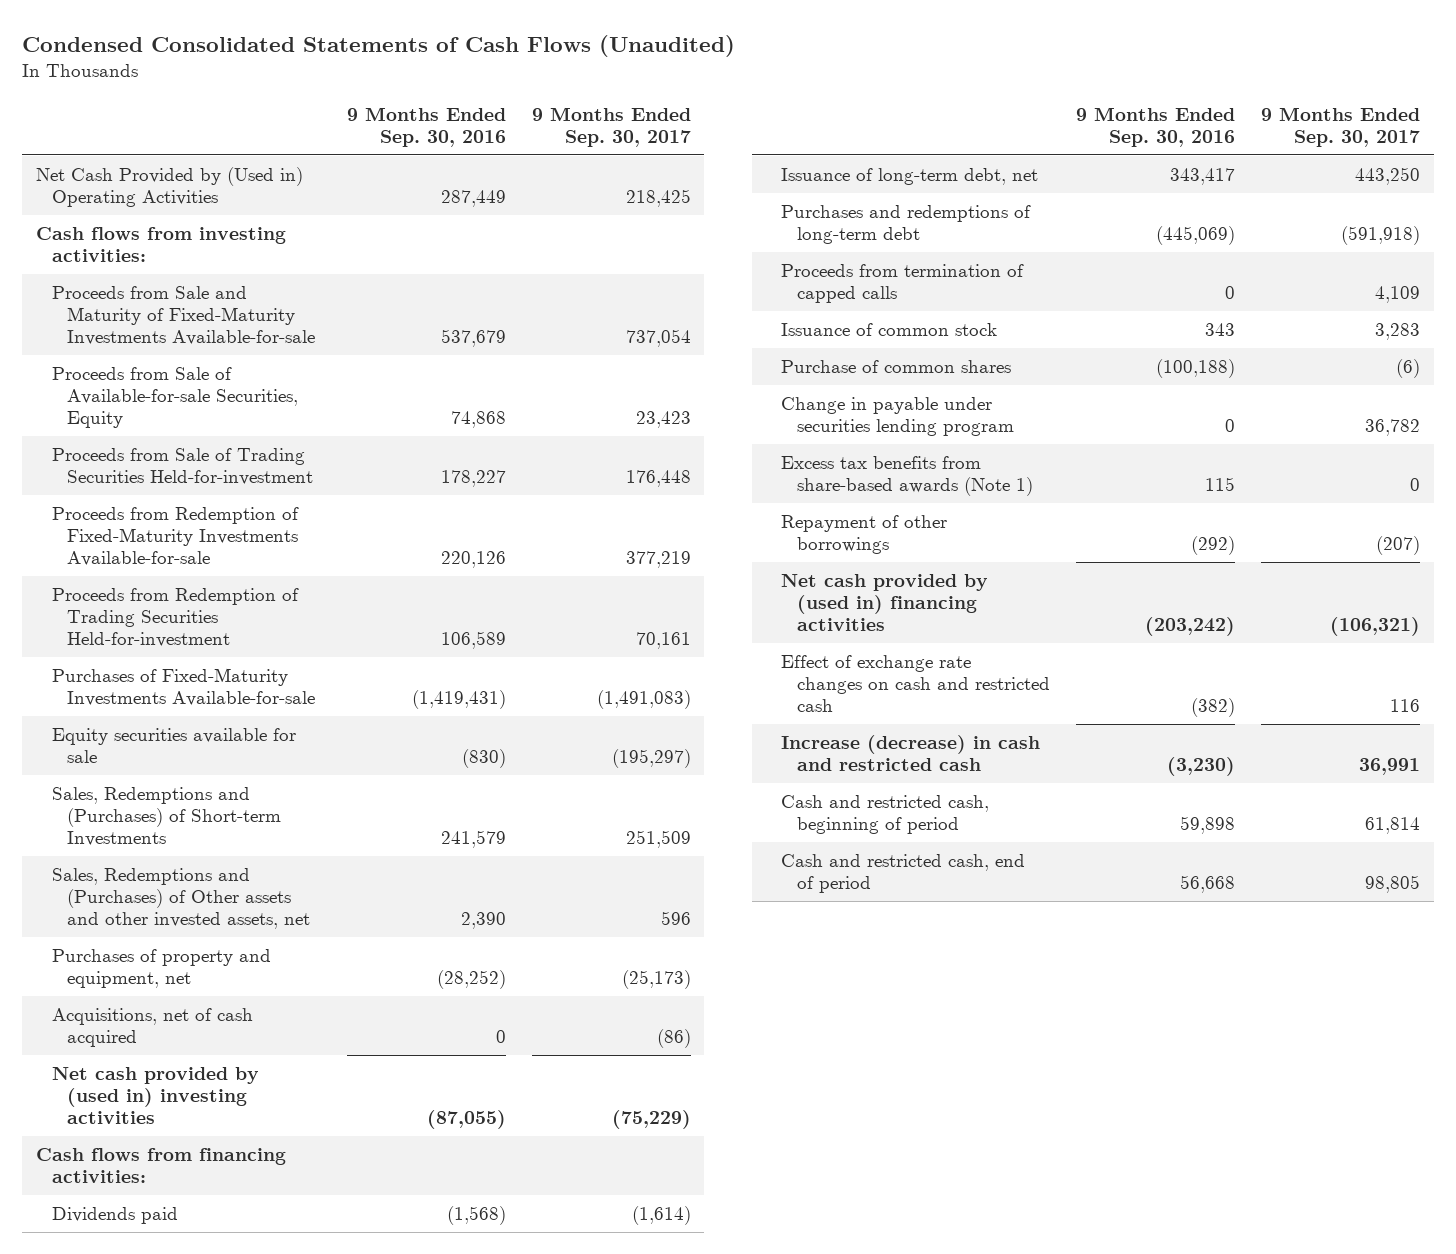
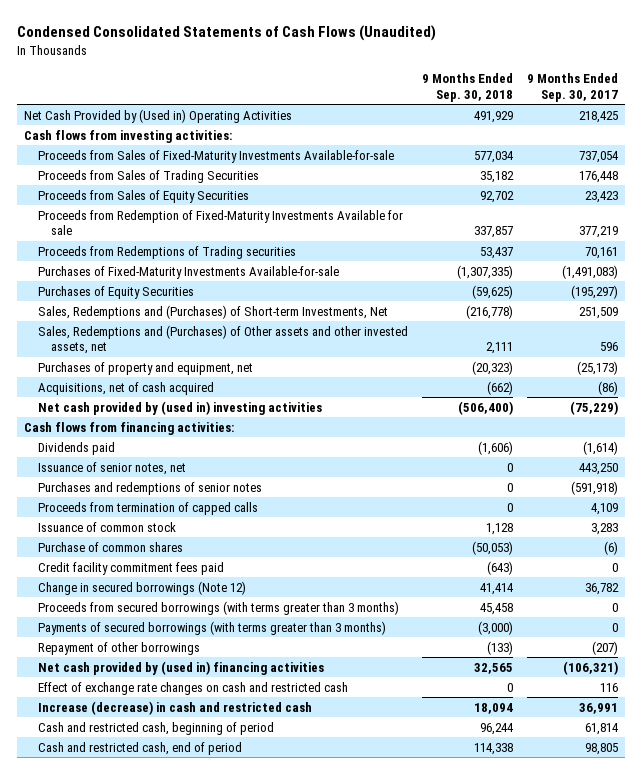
- | 9 Months Ended Sep. 30, 2016 | 9 Months Ended Sep. 30, 2017
+ | 9 Months Ended Sep. 30, 2018 | 9 Months Ended Sep. 30, 2017
- Proceeds from Sale and Maturity of Fixed-Maturity Investments Available-for-sale | 537,679 | 737,054
- Proceeds from Sale of Available-for-sale Securities, Equity | 74,868 | 23,423
- Proceeds from Sale of Trading Securities Held-for-investment | 178,227 | 176,448
- Proceeds from Redemption of Fixed-Maturity Investments Available-for-sale | 220,126 | 377,219
- Proceeds from Redemption of Trading Securities Held-for-investment | 106,589 | 70,161
+ Proceeds from Sales of Fixed-Maturity Investments Available-for-sale | 577,034 | 737,054
+ Proceeds from Sales of Trading Securities | 35,182 | 176,448
+ Proceeds from Sales of Equity Securities | 92,702 | 23,423
+ Proceeds from Redemption of Fixed-Maturity Investments Available for sale | 337,857 | 377,219
+ Proceeds from Redemptions of Trading securities | 53,437 | 70,161
- Equity securities available for sale | (830) | (195,297)
- Sales, Redemptions and (Purchases) of Short-term Investments | 241,579 | 251,509
+ Purchases of Equity Securities | (59,625) | (195,297)
+ Sales, Redemptions and (Purchases) of Short-term Investments, Net | (216,778) | 251,509
- Issuance of long-term debt, net | 343,417 | 443,250
- Purchases and redemptions of long-term debt | (445,069) | (591,918)
+ Issuance of senior notes, net | 0 | 443,250
+ Purchases and redemptions of senior notes | 0 | (591,918)
- Change in payable under securities lending program | 0 | 36,782
- Excess tax benefits from share-based awards (Note 1) | 115 | 0
+ Credit facility commitment fees paid | (643) | 0
+ Change in secured borrowings (Note 12) | 41,414 | 36,782
+ Proceeds from secured borrowings (with terms greater than 3 months) | 45,458 | 0
+ Payments of secured borrowings (with terms greater than 3 months) | (3,000) | 0

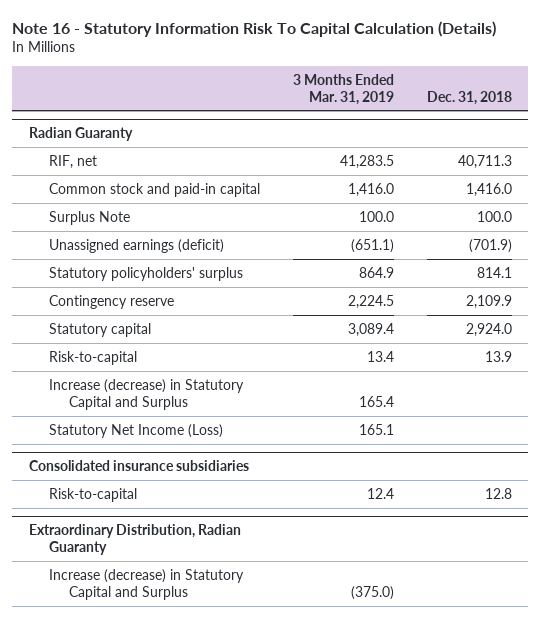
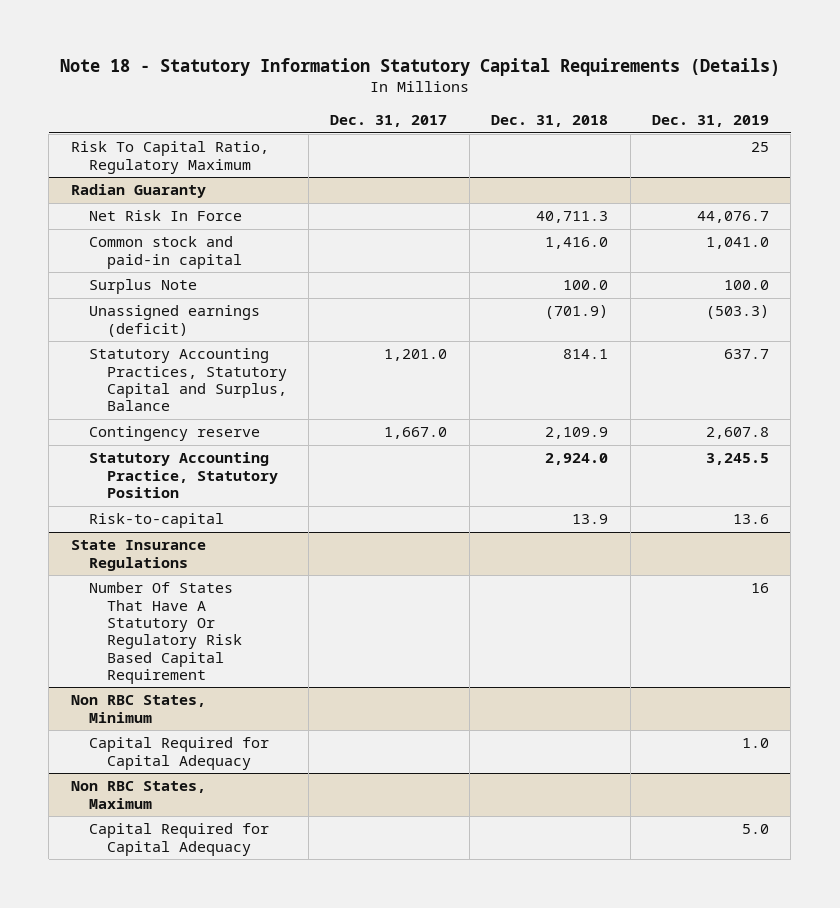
- Note 16 - Statutory Information Risk To Capital Calculation (Details)
+ Note 18 - Statutory Information Statutory Capital Requirements (Details)
- | 3 Months Ended Mar. 31, 2019 | Dec. 31, 2018
+ | Dec. 31, 2017 | Dec. 31, 2018 | Dec. 31, 2019
+ Risk To Capital Ratio, Regulatory Maximum | | | 25
@ Radian Guaranty
- RIF, net | 41,283.5 | 40,711.3
+ Net Risk In Force | | 40,711.3 | 44,076.7
- Statutory policyholders' surplus | 864.9 | 814.1
+ Statutory Accounting Practices, Statutory Capital and Surplus, Balance | 1,201.0 | 814.1 | 637.7
- Statutory capital | 3,089.4 | 2,924.0
+ Statutory Accounting Practice, Statutory Position | | 2,924.0 | 3,245.5
- Increase (decrease) in Statutory Capital and Surplus | 165.4 |
- Statutory Net Income (Loss) | 165.1 |
- Consolidated insurance subsidiaries
- Risk-to-capital | 12.4 | 12.8
- Extraordinary Distribution, Radian Guaranty
- Increase (decrease) in Statutory Capital and Surplus | (375.0) |
+ State Insurance Regulations
+ Number Of States That Have A Statutory Or Regulatory Risk Based Capital Requirement | | | 16
+ Non RBC States, Minimum
+ Capital Required for Capital Adequacy | | | 1.0
+ Non RBC States, Maximum
+ Capital Required for Capital Adequacy | | | 5.0

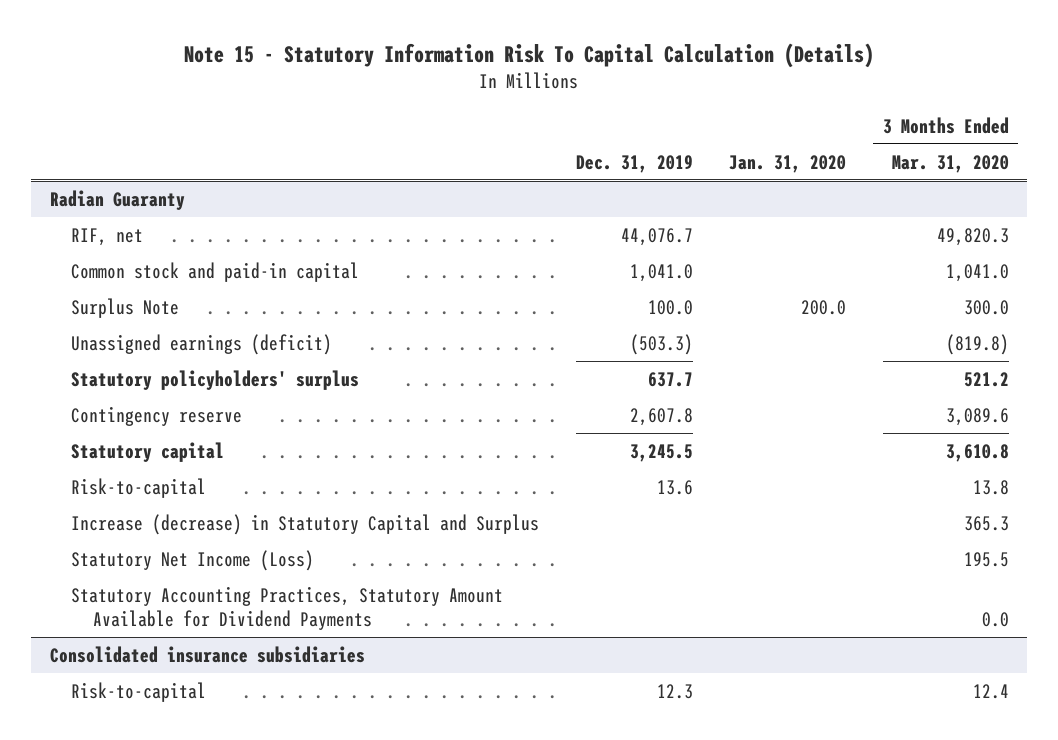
- Note 18 - Statutory Information Statutory Capital Requirements (Details)
+ Note 15 - Statutory Information Risk To Capital Calculation (Details)
- | Dec. 31, 2017 | Dec. 31, 2018 | Dec. 31, 2019
+ | Dec. 31, 2019 | Jan. 31, 2020 | 3 Months Ended Mar. 31, 2020
- Risk To Capital Ratio, Regulatory Maximum | | | 25
@ Radian Guaranty
- Net Risk In Force | | 40,711.3 | 44,076.7
+ RIF, net | 44,076.7 | | 49,820.3
- Statutory Accounting Practices, Statutory Capital and Surplus, Balance | 1,201.0 | 814.1 | 637.7
+ Statutory policyholders' surplus | 637.7 | | 521.2
- Statutory Accounting Practice, Statutory Position | | 2,924.0 | 3,245.5
+ Statutory capital | 3,245.5 | | 3,610.8
- State Insurance Regulations
- Number Of States That Have A Statutory Or Regulatory Risk Based Capital Requirement | | | 16
- Non RBC States, Minimum
- Capital Required for Capital Adequacy | | | 1.0
- Non RBC States, Maximum
- Capital Required for Capital Adequacy | | | 5.0
@ Radian Guaranty
+ Increase (decrease) in Statutory Capital and Surplus | | | 365.3
+ Statutory Net Income (Loss) | | | 195.5
+ Statutory Accounting Practices, Statutory Amount Available for Dividend Payments | | | 0.0
+ Consolidated insurance subsidiaries
+ Risk-to-capital | 12.3 | | 12.4

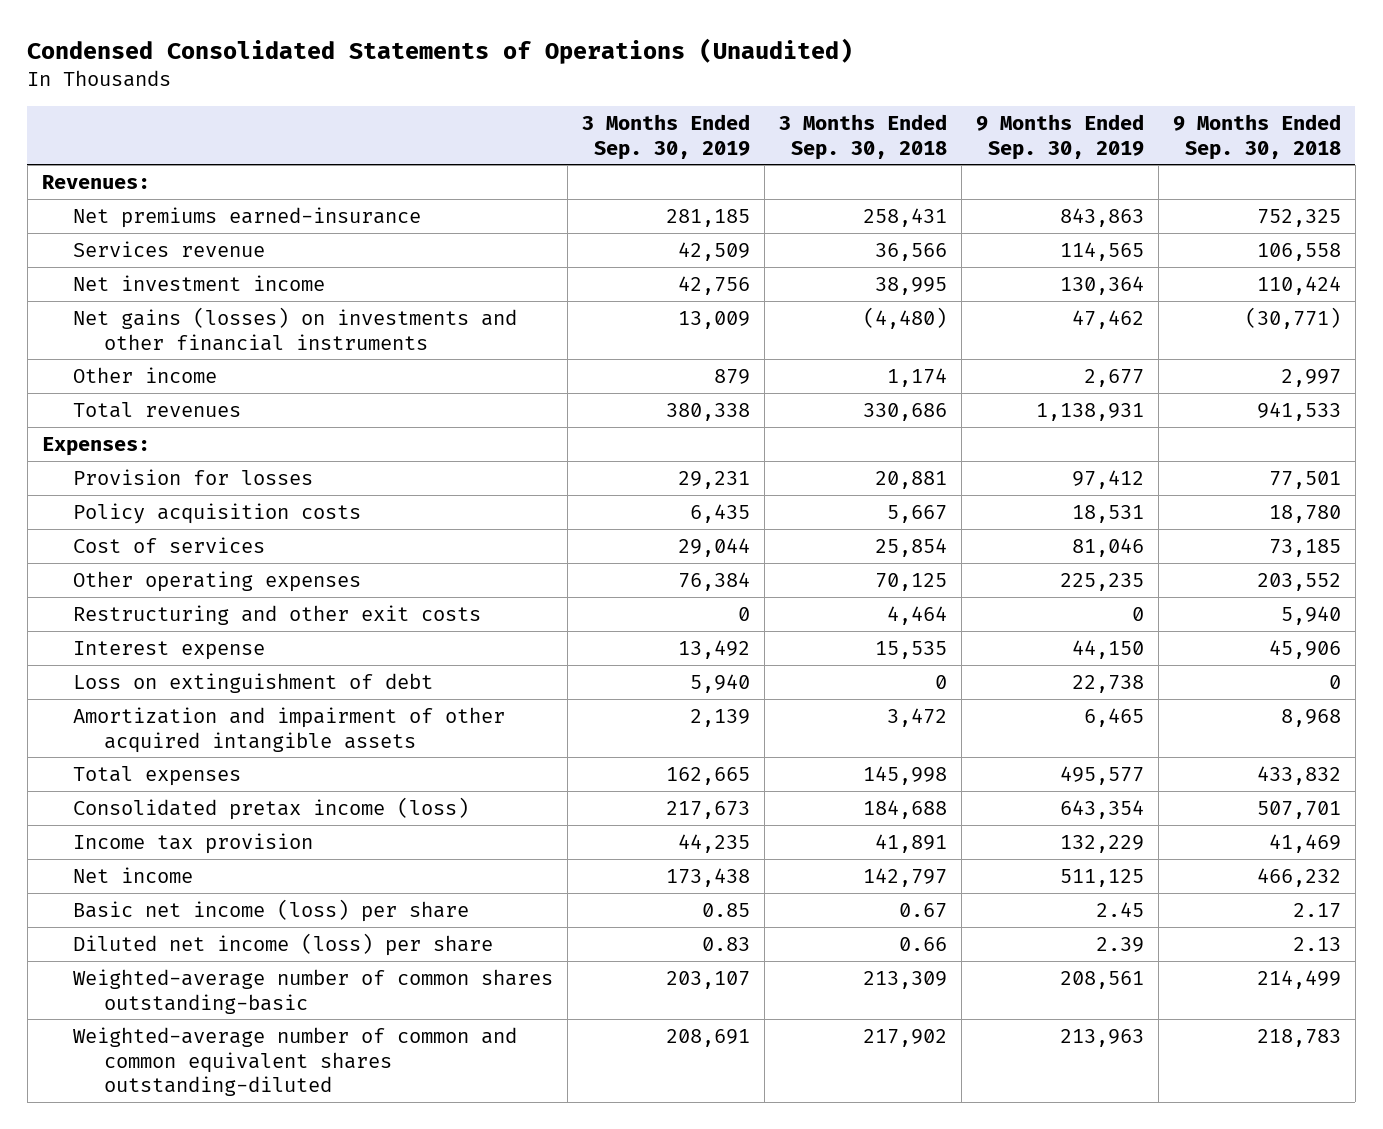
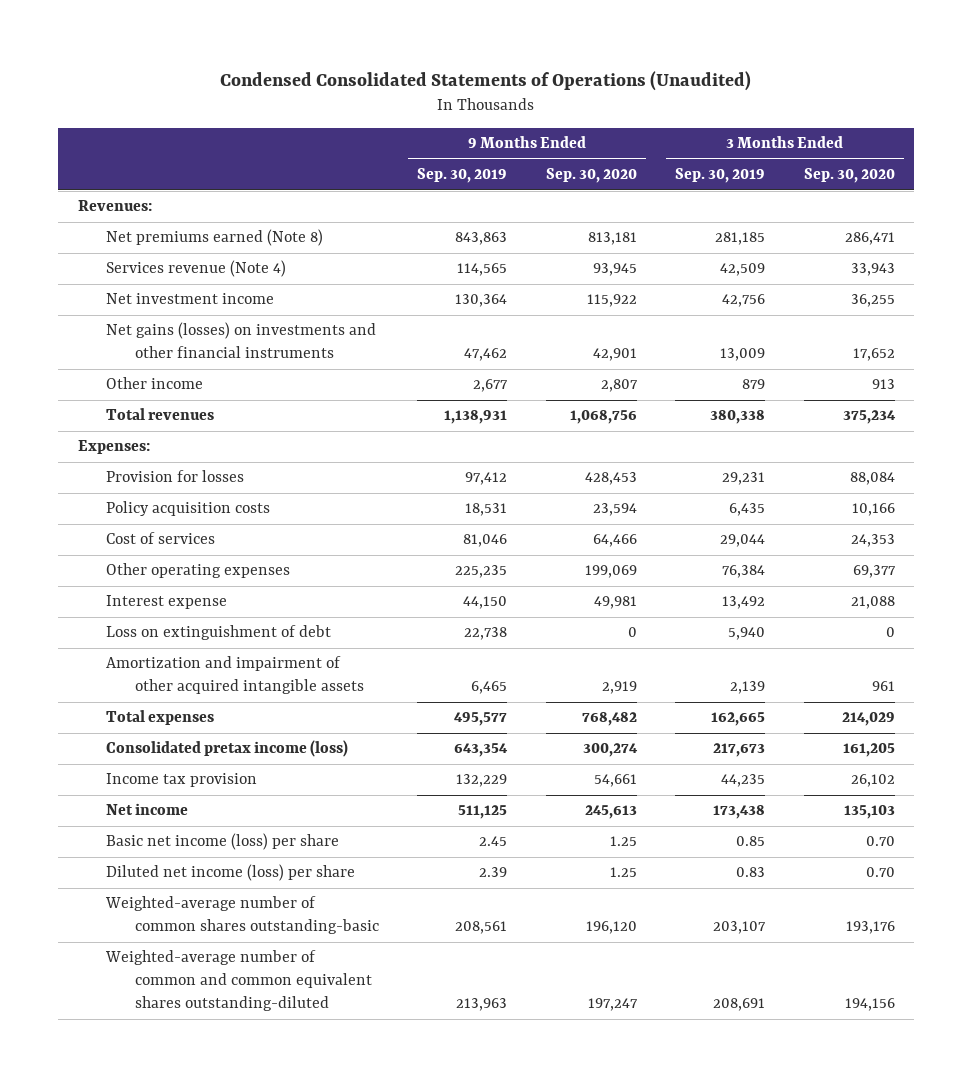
- | 3 Months Ended Sep. 30, 2019 | 3 Months Ended Sep. 30, 2018 | 9 Months Ended Sep. 30, 2019 | 9 Months Ended Sep. 30, 2018
+ | 9 Months Ended Sep. 30, 2019 | 9 Months Ended Sep. 30, 2020 | 3 Months Ended Sep. 30, 2019 | 3 Months Ended Sep. 30, 2020
- Net premiums earned-insurance | 281,185 | 258,431 | 843,863 | 752,325
- Services revenue | 42,509 | 36,566 | 114,565 | 106,558
+ Net premiums earned (Note 8) | 843,863 | 813,181 | 281,185 | 286,471
+ Services revenue (Note 4) | 114,565 | 93,945 | 42,509 | 33,943
- Restructuring and other exit costs | 0 | 4,464 | 0 | 5,940

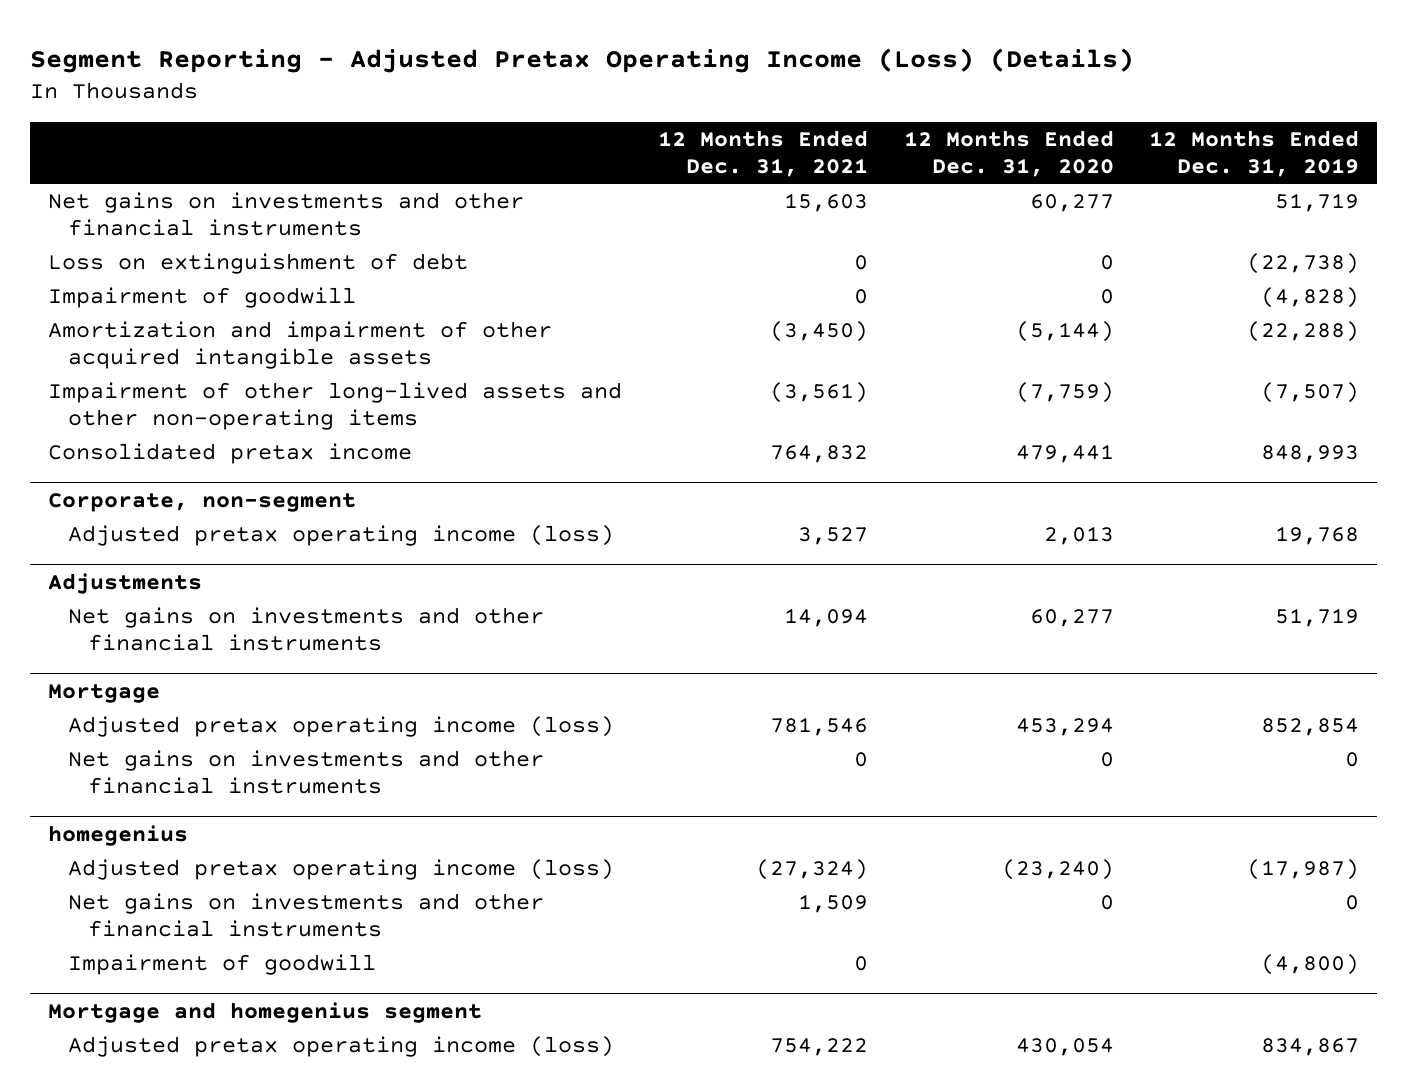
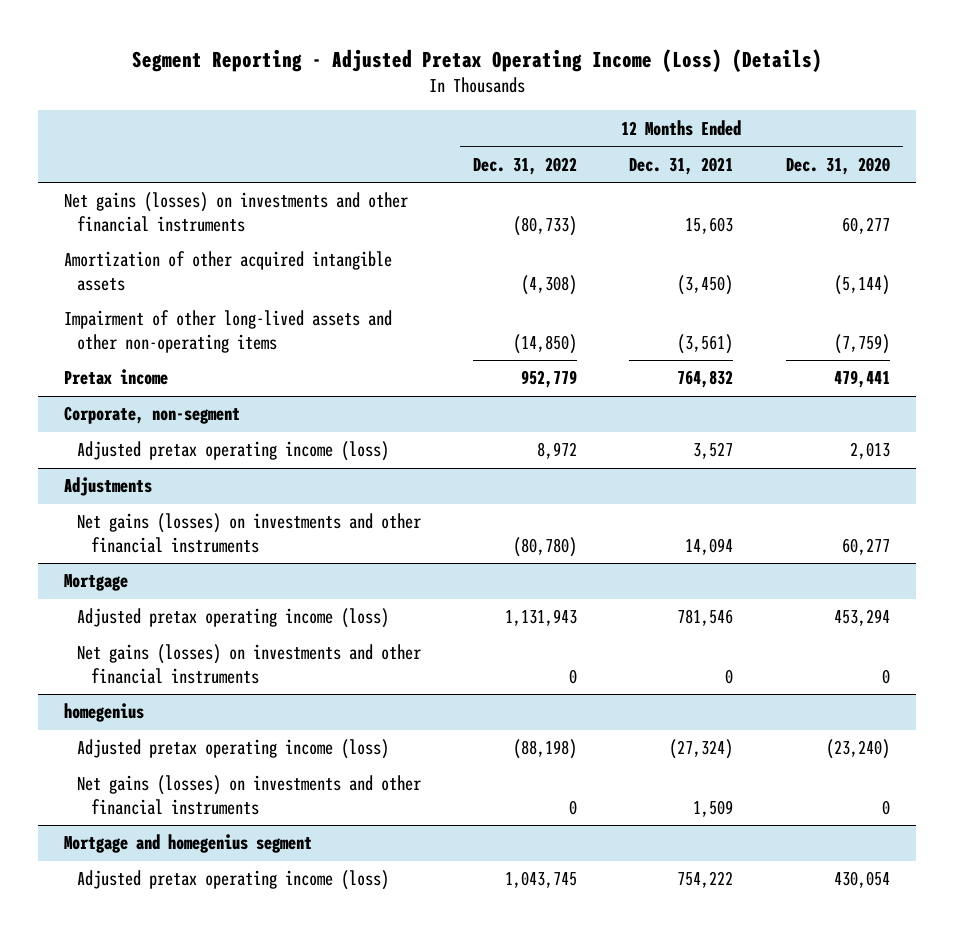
- | 12 Months Ended Dec. 31, 2021 | 12 Months Ended Dec. 31, 2020 | 12 Months Ended Dec. 31, 2019
+ | 12 Months Ended Dec. 31, 2022 | 12 Months Ended Dec. 31, 2021 | 12 Months Ended Dec. 31, 2020
- Net gains on investments and other financial instruments | 15,603 | 60,277 | 51,719
- Loss on extinguishment of debt | 0 | 0 | (22,738)
- Impairment of goodwill | 0 | 0 | (4,828)
- Amortization and impairment of other acquired intangible assets | (3,450) | (5,144) | (22,288)
+ Net gains (losses) on investments and other financial instruments | (80,733) | 15,603 | 60,277
+ Amortization of other acquired intangible assets | (4,308) | (3,450) | (5,144)
- Consolidated pretax income | 764,832 | 479,441 | 848,993
+ Pretax income | 952,779 | 764,832 | 479,441
@ Adjustments
- Net gains on investments and other financial instruments | 14,094 | 60,277 | 51,719
+ Net gains (losses) on investments and other financial instruments | (80,780) | 14,094 | 60,277
@ Mortgage
- Net gains on investments and other financial instruments | 0 | 0 | 0
+ Net gains (losses) on investments and other financial instruments | 0 | 0 | 0
@ homegenius
- Net gains on investments and other financial instruments | 1,509 | 0 | 0
- Impairment of goodwill | 0 | | (4,800)
+ Net gains (losses) on investments and other financial instruments | 0 | 1,509 | 0

